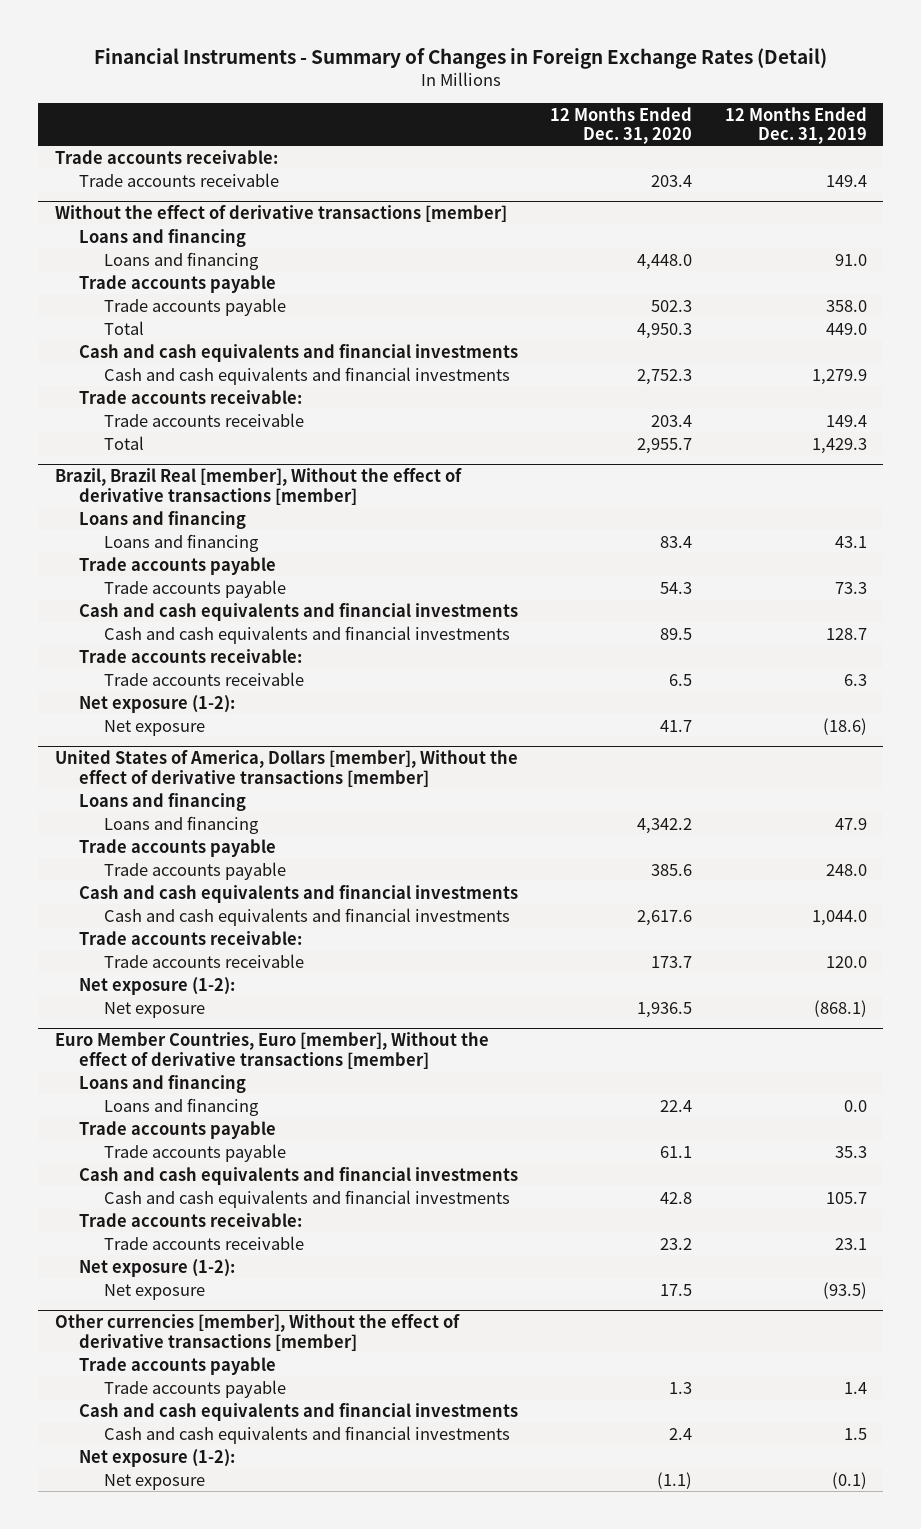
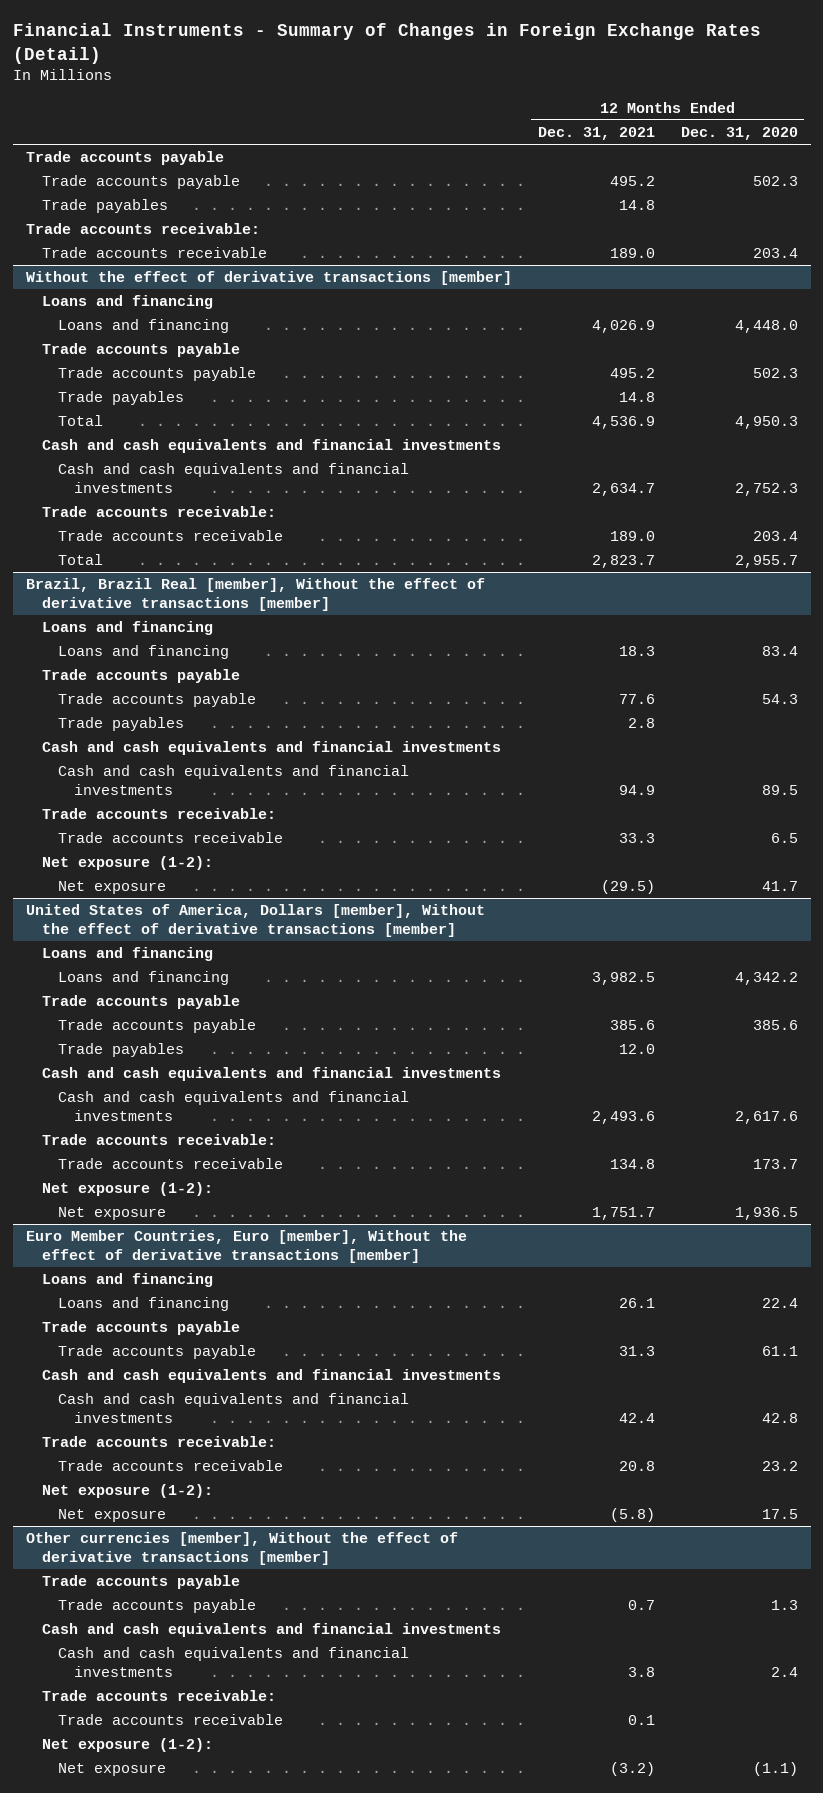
- | 12 Months Ended Dec. 31, 2020 | 12 Months Ended Dec. 31, 2019
+ | 12 Months Ended Dec. 31, 2021 | 12 Months Ended Dec. 31, 2020
+ Trade accounts payable
+ Trade accounts payable | 495.2 | 502.3
+ Trade payables | 14.8 |
@ Without the effect of derivative transactions [member]
+ Trade payables | 14.8 |
@ Brazil, Brazil Real [member], Without the effect of derivative transactions [member]
+ Trade payables | 2.8 |
@ United States of America, Dollars [member], Without the effect of derivative transactions [member]
+ Trade payables | 12.0 |
@ Other currencies [member], Without the effect of derivative transactions [member]
+ Trade accounts receivable:
+ Trade accounts receivable | 0.1 |

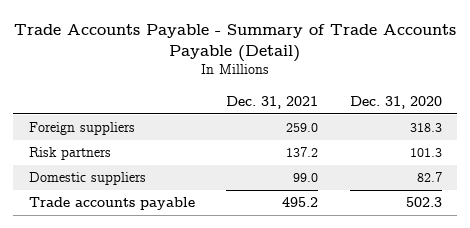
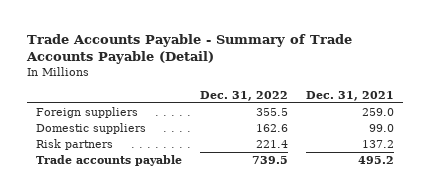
- | Dec. 31, 2021 | Dec. 31, 2020
+ | Dec. 31, 2022 | Dec. 31, 2021
moved down: Risk partners | 221.4 | 137.2

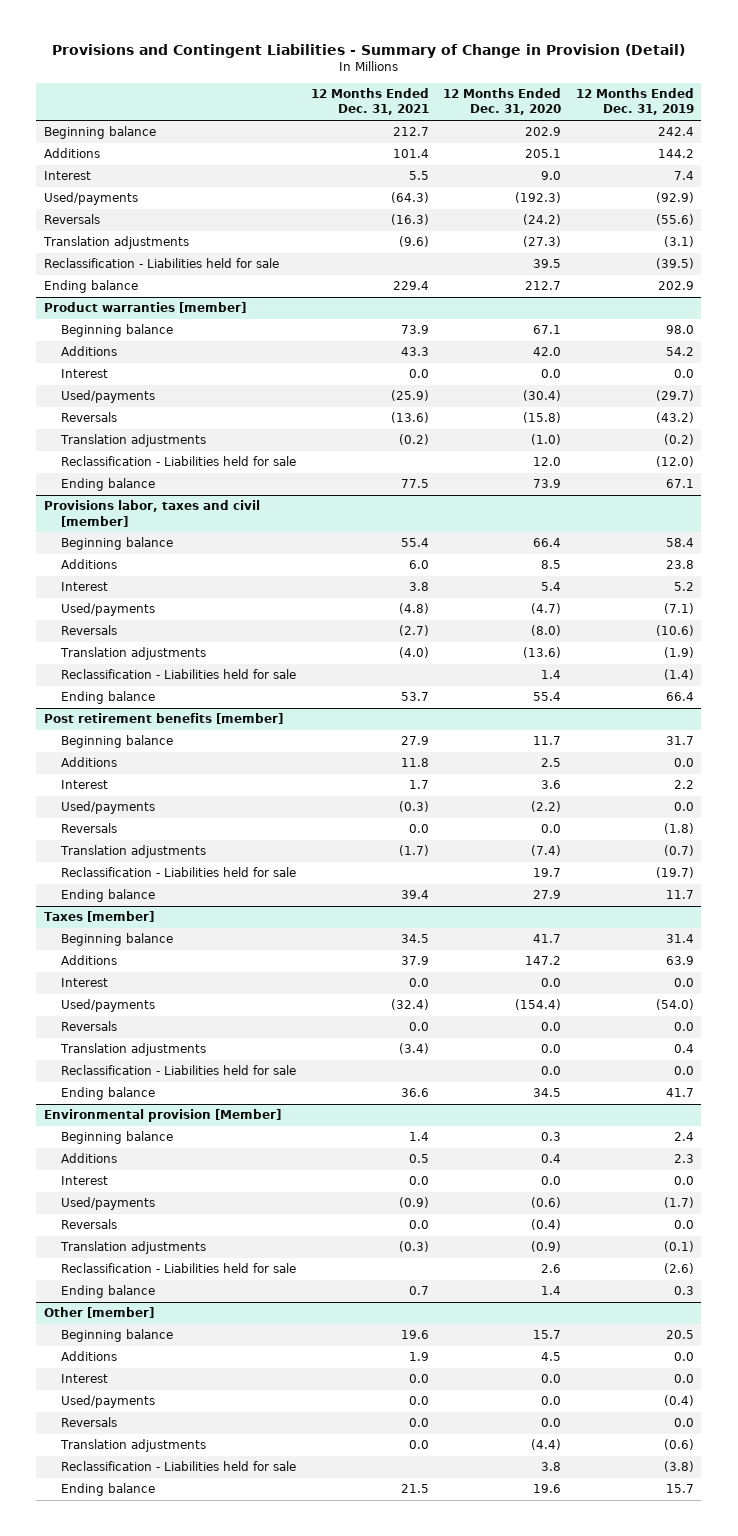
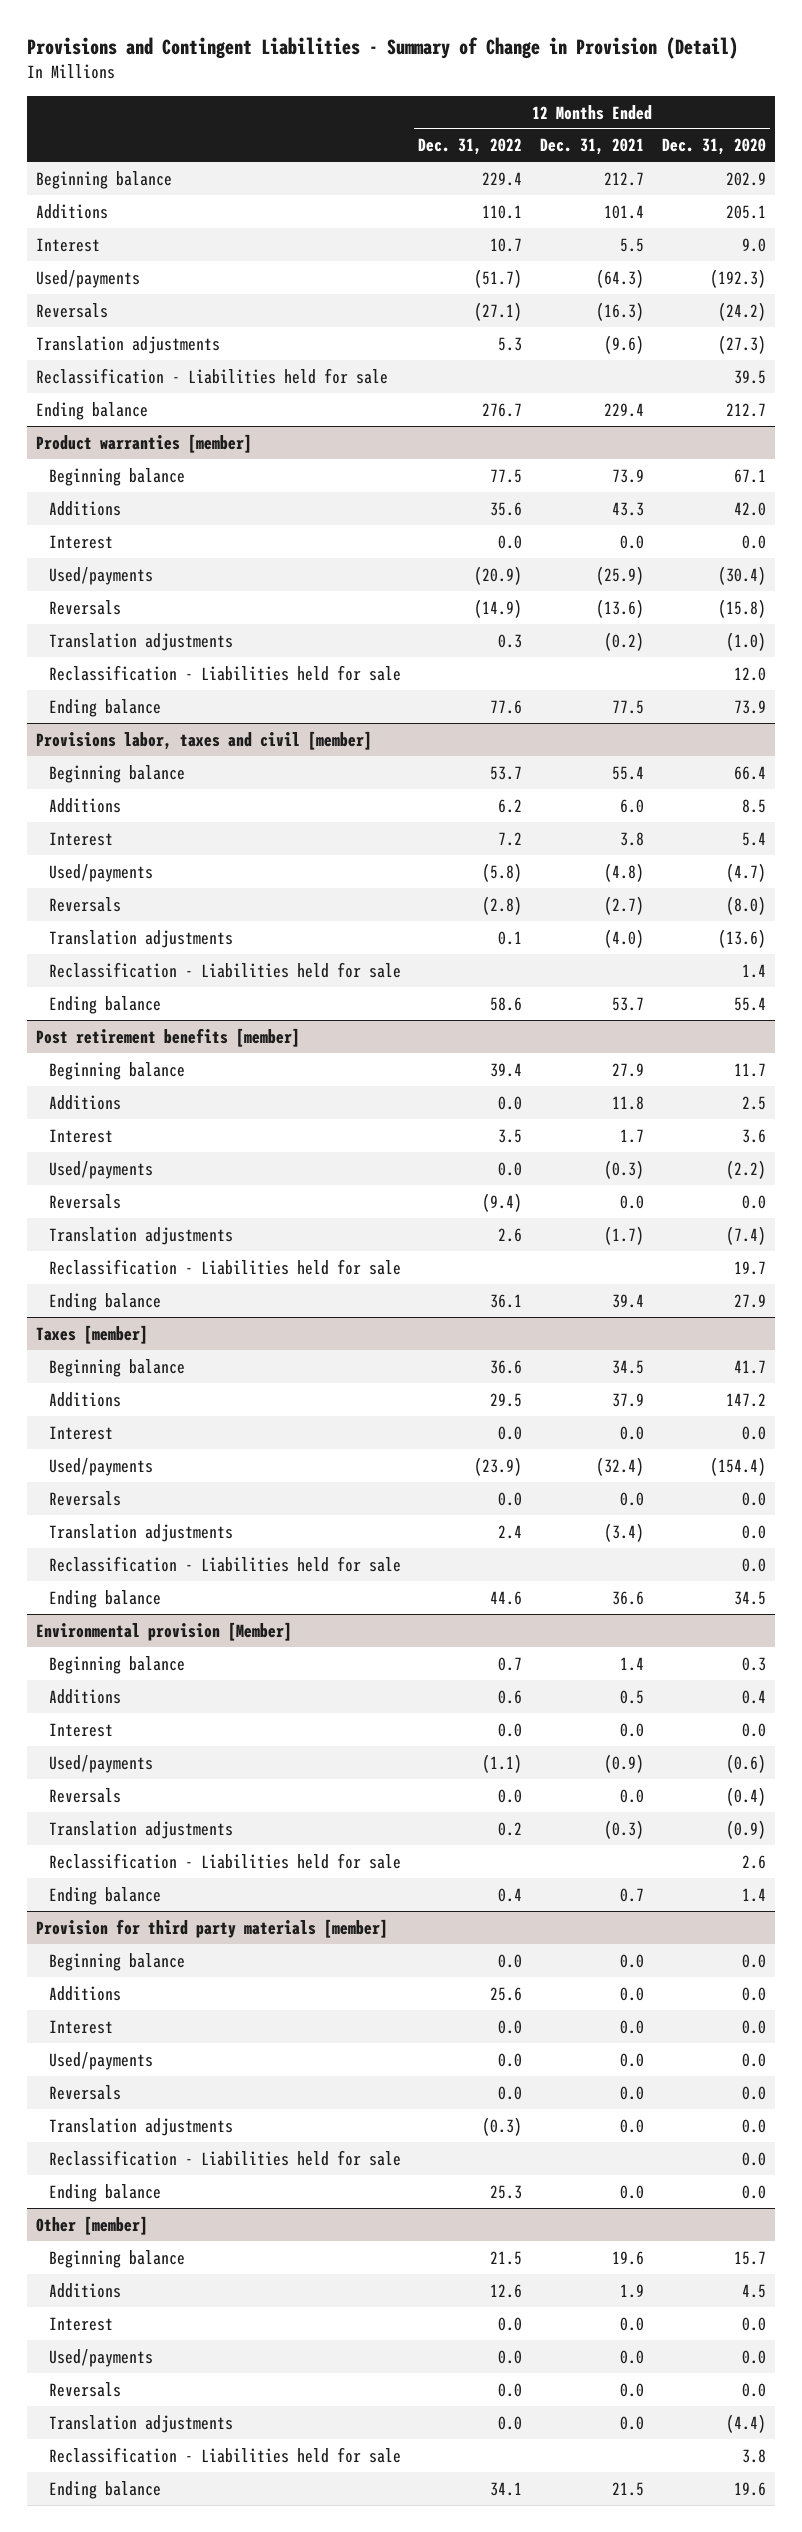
- | 12 Months Ended Dec. 31, 2021 | 12 Months Ended Dec. 31, 2020 | 12 Months Ended Dec. 31, 2019
+ | 12 Months Ended Dec. 31, 2022 | 12 Months Ended Dec. 31, 2021 | 12 Months Ended Dec. 31, 2020
+ Provision for third party materials [member]
+ Beginning balance | 0.0 | 0.0 | 0.0
+ Additions | 25.6 | 0.0 | 0.0
+ Interest | 0.0 | 0.0 | 0.0
+ Used/payments | 0.0 | 0.0 | 0.0
+ Reversals | 0.0 | 0.0 | 0.0
+ Translation adjustments | (0.3) | 0.0 | 0.0
+ Reclassification - Liabilities held for sale | | | 0.0
+ Ending balance | 25.3 | 0.0 | 0.0

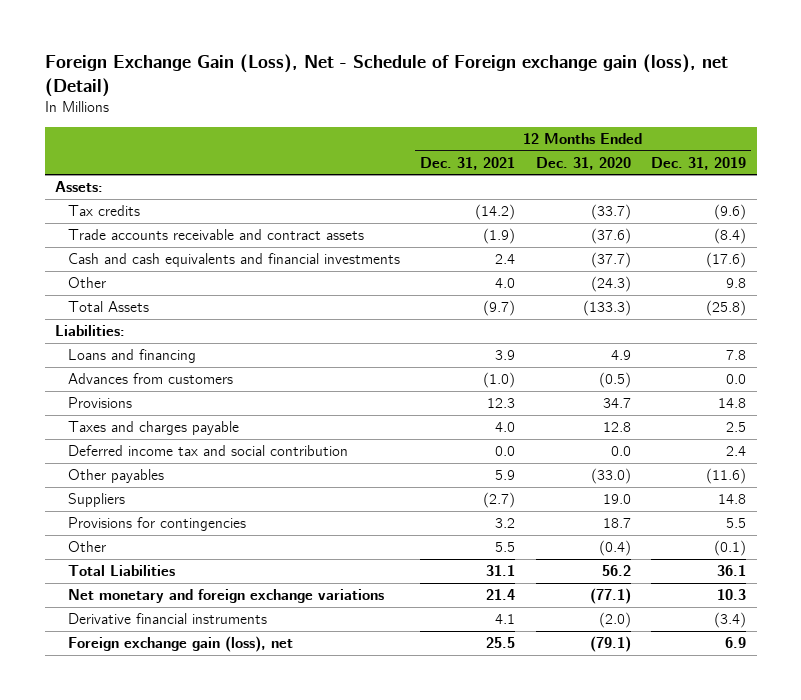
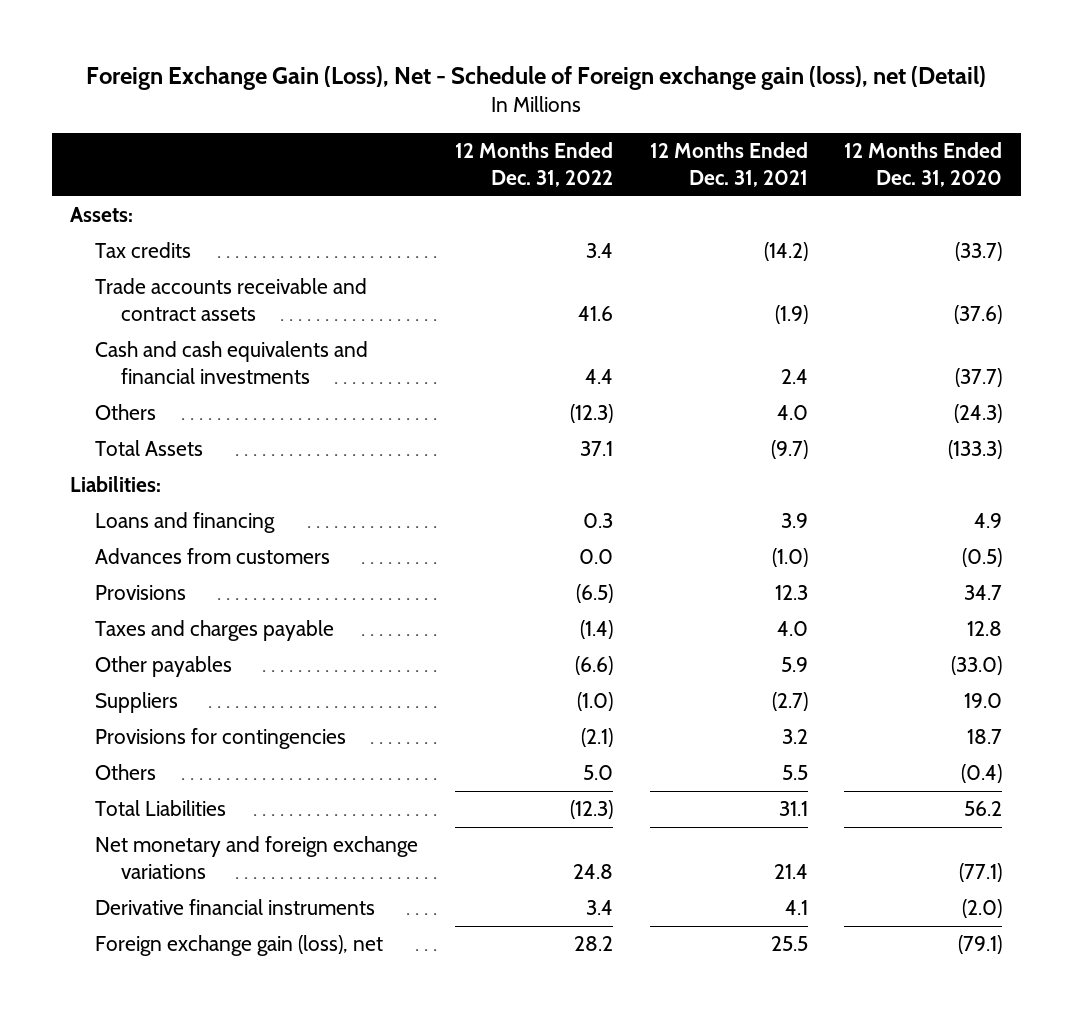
- | 12 Months Ended Dec. 31, 2021 | 12 Months Ended Dec. 31, 2020 | 12 Months Ended Dec. 31, 2019
+ | 12 Months Ended Dec. 31, 2022 | 12 Months Ended Dec. 31, 2021 | 12 Months Ended Dec. 31, 2020
- Other | 4.0 | (24.3) | 9.8
+ Others | (12.3) | 4.0 | (24.3)
- Deferred income tax and social contribution | 0.0 | 0.0 | 2.4
- Other | 5.5 | (0.4) | (0.1)
+ Others | 5.0 | 5.5 | (0.4)

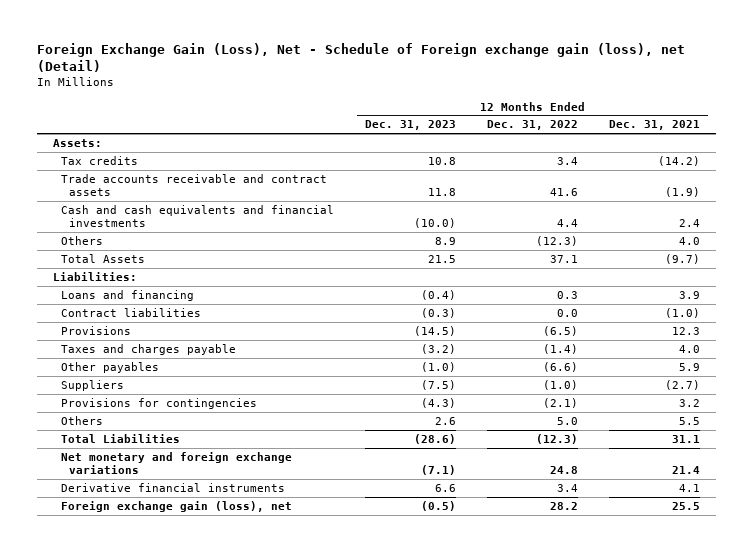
- | 12 Months Ended Dec. 31, 2022 | 12 Months Ended Dec. 31, 2021 | 12 Months Ended Dec. 31, 2020
+ | 12 Months Ended Dec. 31, 2023 | 12 Months Ended Dec. 31, 2022 | 12 Months Ended Dec. 31, 2021
- Advances from customers | 0.0 | (1.0) | (0.5)
+ Contract liabilities | (0.3) | 0.0 | (1.0)

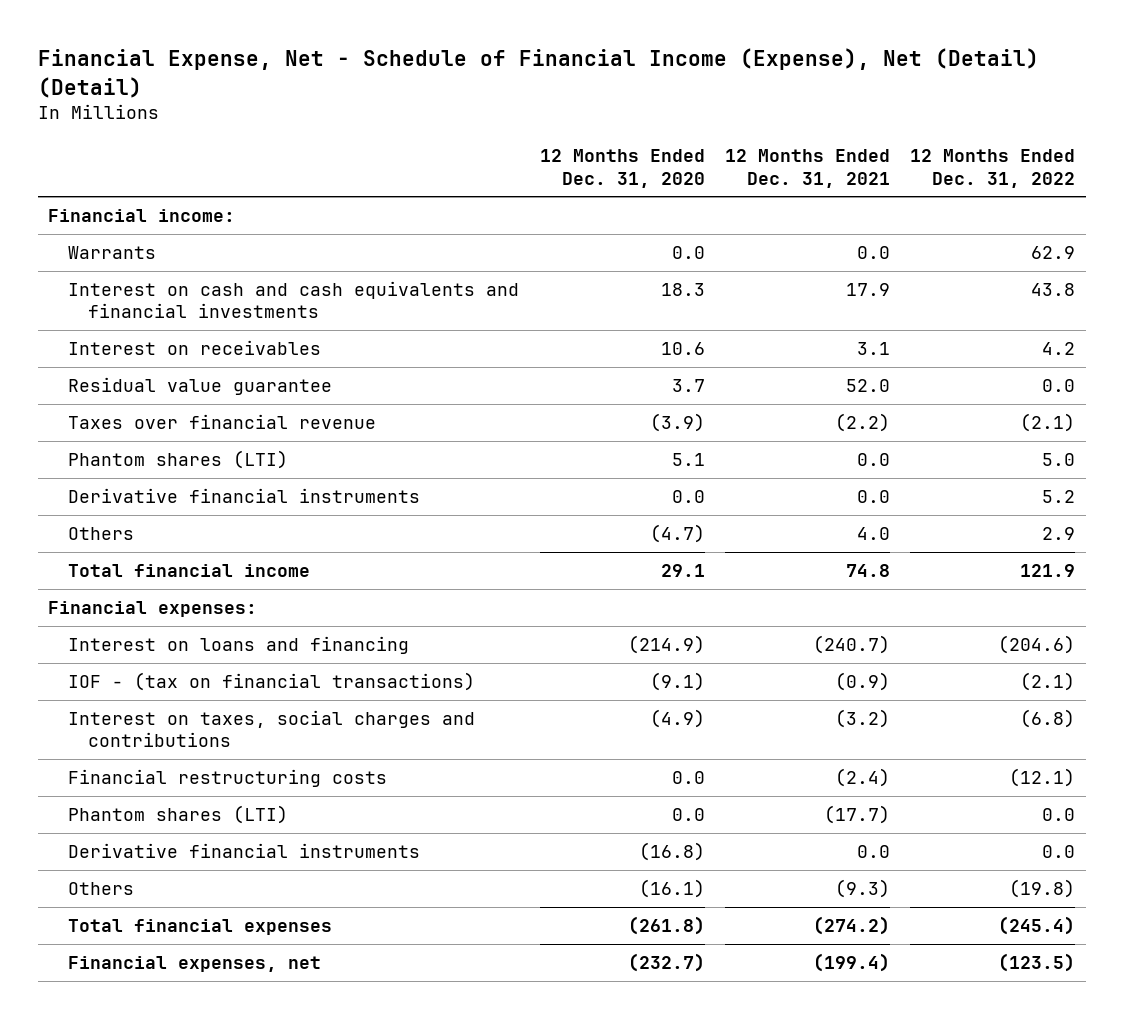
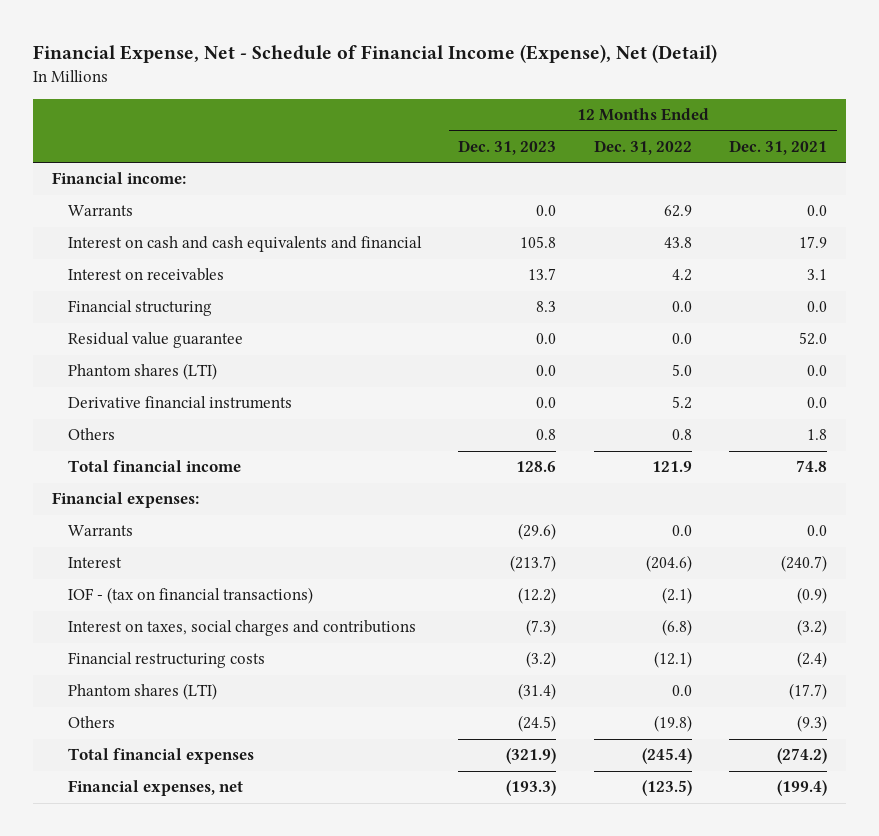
- Financial Expense, Net - Schedule of Financial Income (Expense), Net (Detail) (Detail)
+ Financial Expense, Net - Schedule of Financial Income (Expense), Net (Detail)
- | 12 Months Ended Dec. 31, 2020 | 12 Months Ended Dec. 31, 2021 | 12 Months Ended Dec. 31, 2022
+ | 12 Months Ended Dec. 31, 2023 | 12 Months Ended Dec. 31, 2022 | 12 Months Ended Dec. 31, 2021
- Interest on cash and cash equivalents and financial investments | 18.3 | 17.9 | 43.8
+ Interest on cash and cash equivalents and financial | 105.8 | 43.8 | 17.9
+ Financial structuring | 8.3 | 0.0 | 0.0
- Taxes over financial revenue | (3.9) | (2.2) | (2.1)
- Others | (4.7) | 4.0 | 2.9
+ Others | 0.8 | 0.8 | 1.8
- Interest on loans and financing | (214.9) | (240.7) | (204.6)
+ Warrants | (29.6) | 0.0 | 0.0
+ Interest | (213.7) | (204.6) | (240.7)
- Derivative financial instruments | (16.8) | 0.0 | 0.0

